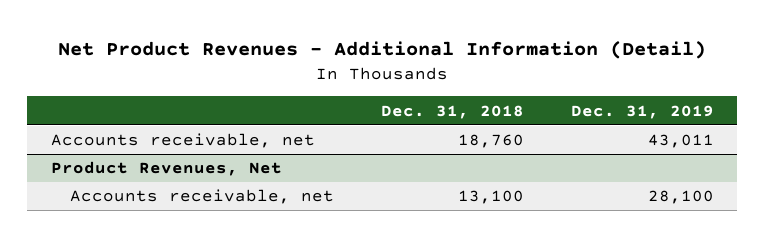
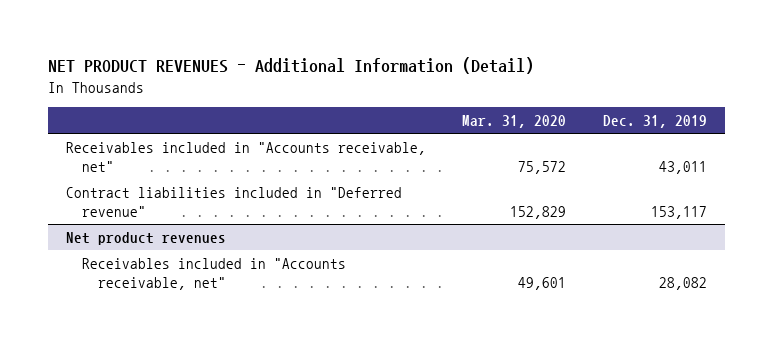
- Net Product Revenues - Additional Information (Detail)
+ NET PRODUCT REVENUES - Additional Information (Detail)
- | Dec. 31, 2018 | Dec. 31, 2019
+ | Mar. 31, 2020 | Dec. 31, 2019
- Accounts receivable, net | 18,760 | 43,011
- Product Revenues, Net
- Accounts receivable, net | 13,100 | 28,100
+ Receivables included in "Accounts receivable, net" | 75,572 | 43,011
+ Contract liabilities included in "Deferred revenue" | 152,829 | 153,117
+ Net product revenues
+ Receivables included in "Accounts receivable, net" | 49,601 | 28,082

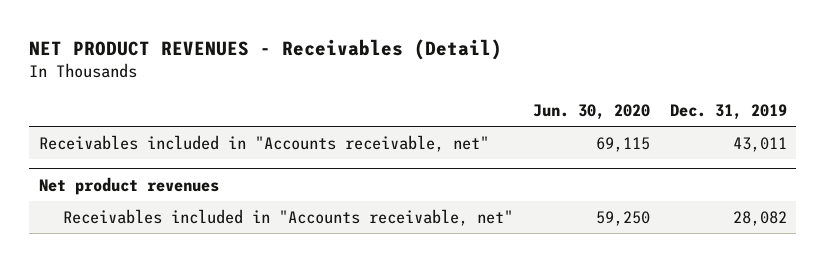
- NET PRODUCT REVENUES - Additional Information (Detail)
+ NET PRODUCT REVENUES - Receivables (Detail)
- | Mar. 31, 2020 | Dec. 31, 2019
+ | Jun. 30, 2020 | Dec. 31, 2019
- Contract liabilities included in "Deferred revenue" | 152,829 | 153,117

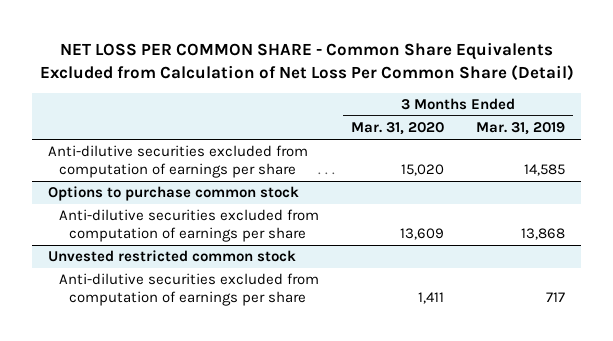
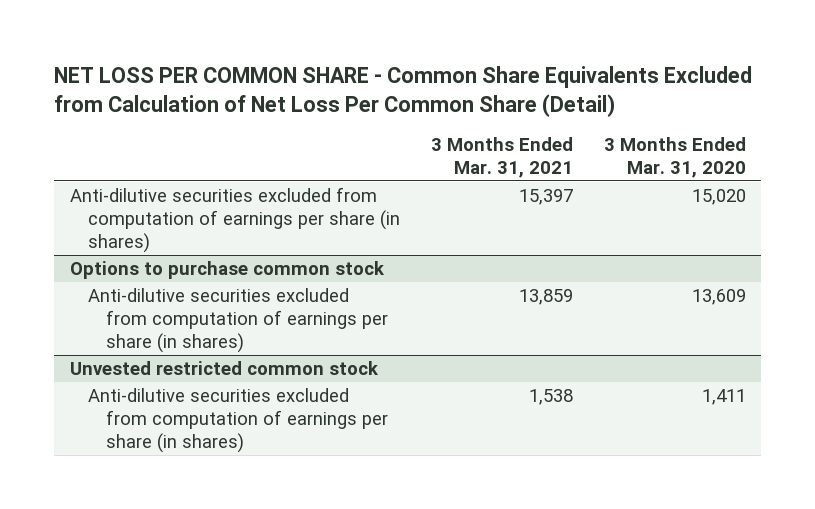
- | 3 Months Ended Mar. 31, 2020 | 3 Months Ended Mar. 31, 2019
+ | 3 Months Ended Mar. 31, 2021 | 3 Months Ended Mar. 31, 2020
- Anti-dilutive securities excluded from computation of earnings per share | 15,020 | 14,585
+ Anti-dilutive securities excluded from computation of earnings per share (in shares) | 15,397 | 15,020
@ Options to purchase common stock
- Anti-dilutive securities excluded from computation of earnings per share | 13,609 | 13,868
+ Anti-dilutive securities excluded from computation of earnings per share (in shares) | 13,859 | 13,609
@ Unvested restricted common stock
- Anti-dilutive securities excluded from computation of earnings per share | 1,411 | 717
+ Anti-dilutive securities excluded from computation of earnings per share (in shares) | 1,538 | 1,411

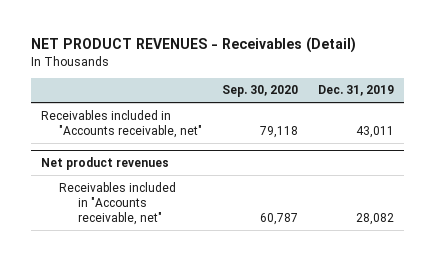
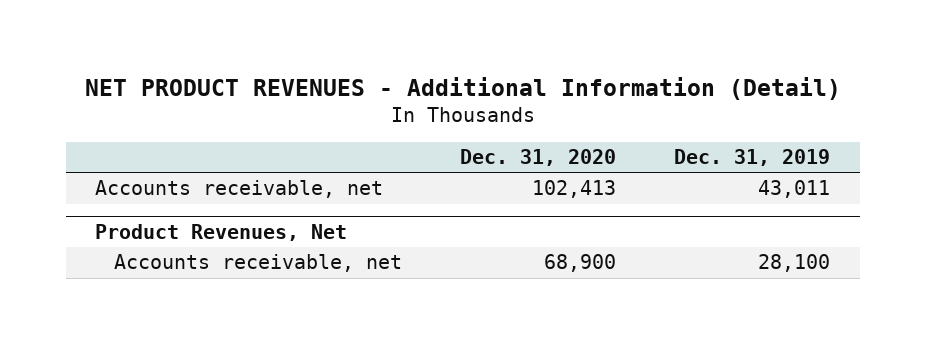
- NET PRODUCT REVENUES - Receivables (Detail)
+ NET PRODUCT REVENUES - Additional Information (Detail)
- | Sep. 30, 2020 | Dec. 31, 2019
+ | Dec. 31, 2020 | Dec. 31, 2019
- Receivables included in "Accounts receivable, net" | 79,118 | 43,011
- Net product revenues
- Receivables included in "Accounts receivable, net" | 60,787 | 28,082
+ Accounts receivable, net | 102,413 | 43,011
+ Product Revenues, Net
+ Accounts receivable, net | 68,900 | 28,100

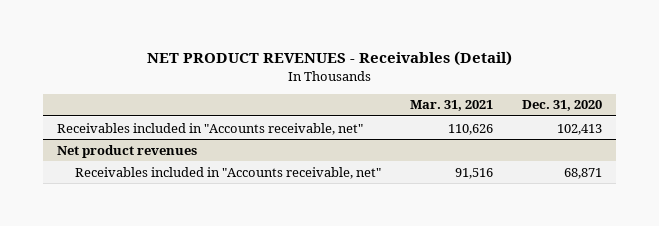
- NET PRODUCT REVENUES - Additional Information (Detail)
+ NET PRODUCT REVENUES - Receivables (Detail)
- | Dec. 31, 2020 | Dec. 31, 2019
+ | Mar. 31, 2021 | Dec. 31, 2020
- Accounts receivable, net | 102,413 | 43,011
- Product Revenues, Net
- Accounts receivable, net | 68,900 | 28,100
+ Receivables included in "Accounts receivable, net" | 110,626 | 102,413
+ Net product revenues
+ Receivables included in "Accounts receivable, net" | 91,516 | 68,871

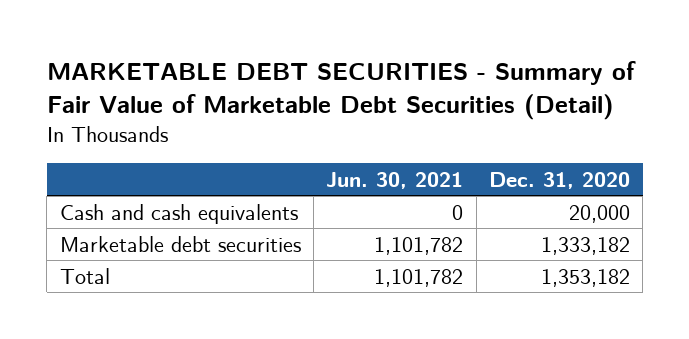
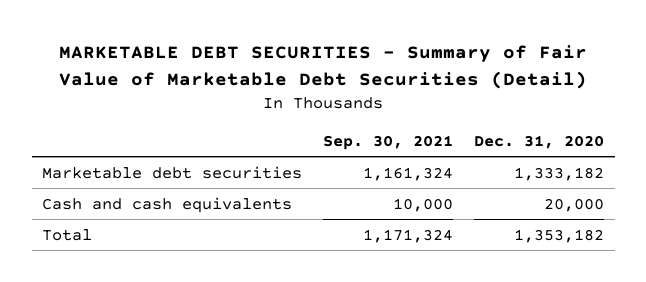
- | Jun. 30, 2021 | Dec. 31, 2020
+ | Sep. 30, 2021 | Dec. 31, 2020
moved down: Cash and cash equivalents | 10,000 | 20,000

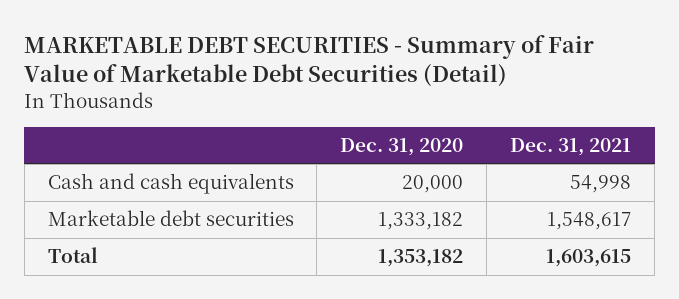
- | Sep. 30, 2021 | Dec. 31, 2020
+ | Dec. 31, 2020 | Dec. 31, 2021
moved down: Marketable debt securities | 1,333,182 | 1,548,617

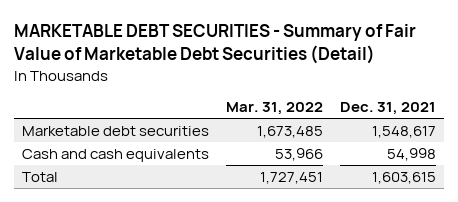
- | Dec. 31, 2020 | Dec. 31, 2021
+ | Mar. 31, 2022 | Dec. 31, 2021
moved down: Cash and cash equivalents | 53,966 | 54,998

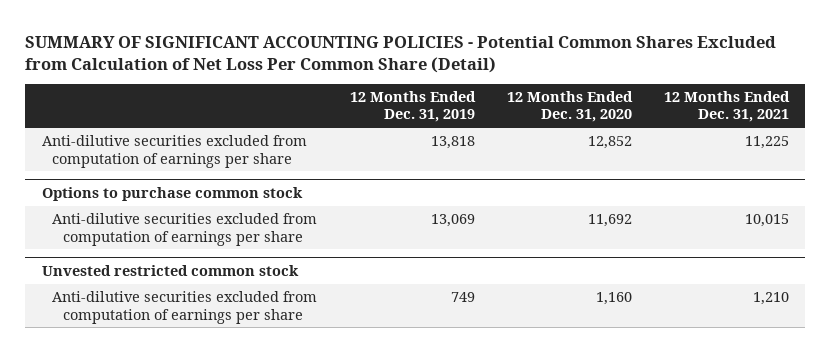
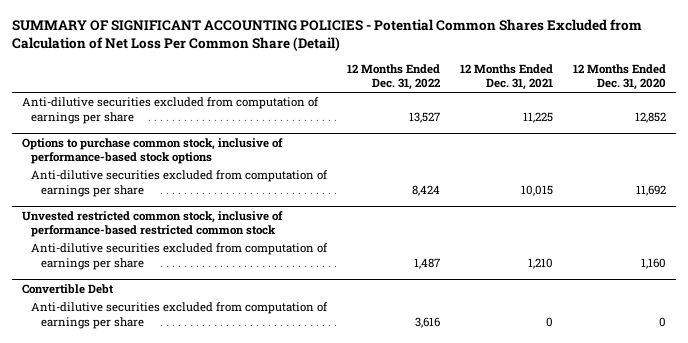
- | 12 Months Ended Dec. 31, 2019 | 12 Months Ended Dec. 31, 2020 | 12 Months Ended Dec. 31, 2021
+ | 12 Months Ended Dec. 31, 2022 | 12 Months Ended Dec. 31, 2021 | 12 Months Ended Dec. 31, 2020
- Options to purchase common stock
+ Options to purchase common stock, inclusive of performance-based stock options
- Unvested restricted common stock
+ Unvested restricted common stock, inclusive of performance-based restricted common stock
+ Convertible Debt
+ Anti-dilutive securities excluded from computation of earnings per share | 3,616 | 0 | 0

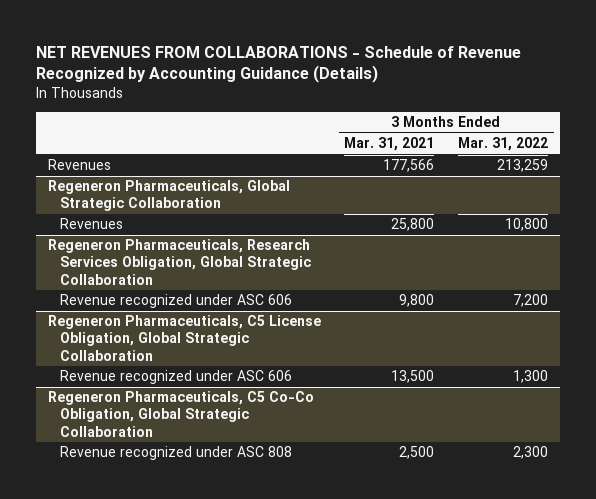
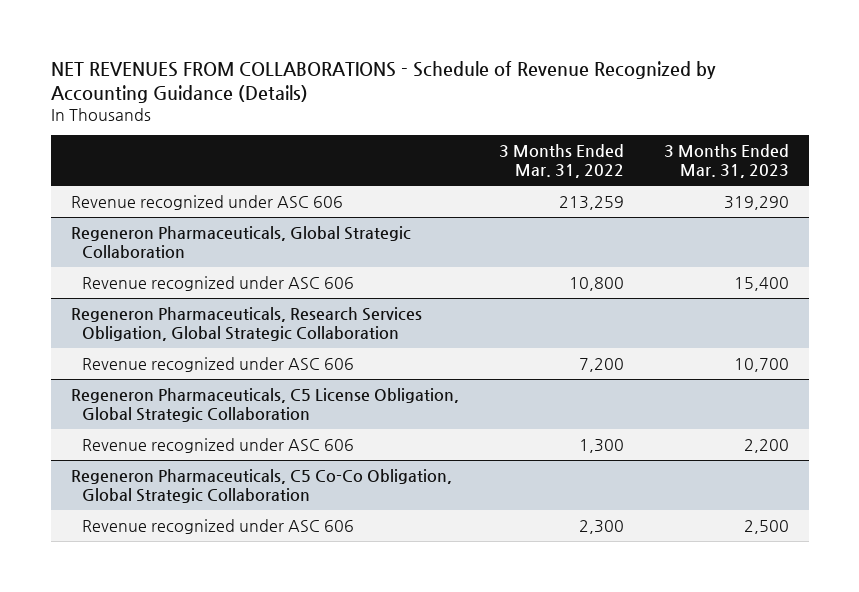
- | 3 Months Ended Mar. 31, 2021 | 3 Months Ended Mar. 31, 2022
+ | 3 Months Ended Mar. 31, 2022 | 3 Months Ended Mar. 31, 2023
- Revenues | 177,566 | 213,259
+ Revenue recognized under ASC 606 | 213,259 | 319,290
@ Regeneron Pharmaceuticals, Global Strategic Collaboration
- Revenues | 25,800 | 10,800
+ Revenue recognized under ASC 606 | 10,800 | 15,400
@ Regeneron Pharmaceuticals, C5 Co-Co Obligation, Global Strategic Collaboration
- Revenue recognized under ASC 808 | 2,500 | 2,300
+ Revenue recognized under ASC 606 | 2,300 | 2,500

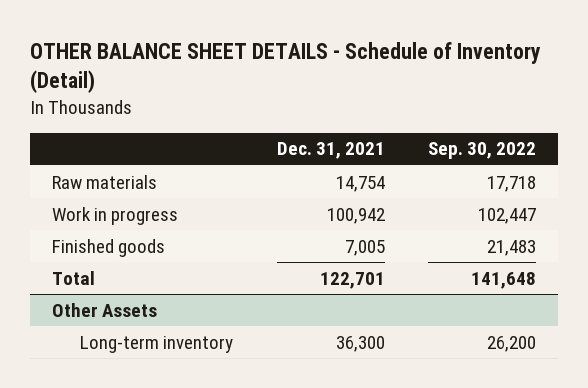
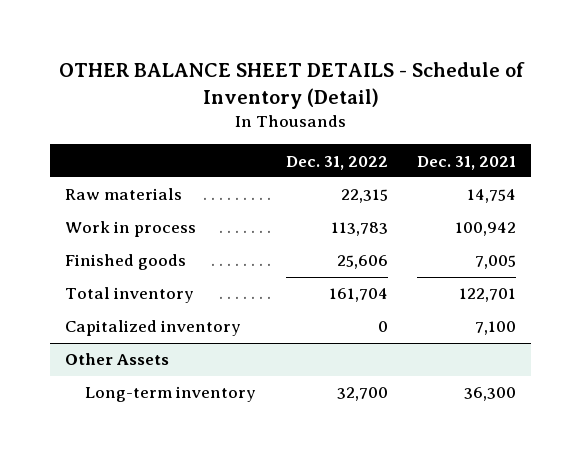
- | Dec. 31, 2021 | Sep. 30, 2022
+ | Dec. 31, 2022 | Dec. 31, 2021
- Work in progress | 100,942 | 102,447
+ Work in process | 113,783 | 100,942
- Total | 122,701 | 141,648
+ Total inventory | 161,704 | 122,701
+ Capitalized inventory | 0 | 7,100

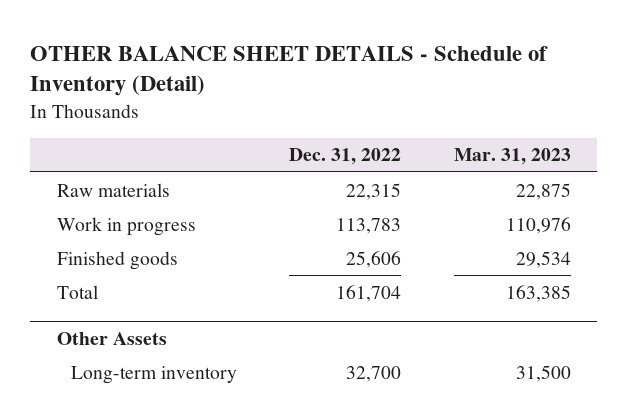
- | Dec. 31, 2022 | Dec. 31, 2021
+ | Dec. 31, 2022 | Mar. 31, 2023
- Work in process | 113,783 | 100,942
+ Work in progress | 113,783 | 110,976
- Total inventory | 161,704 | 122,701
- Capitalized inventory | 0 | 7,100
+ Total | 161,704 | 163,385

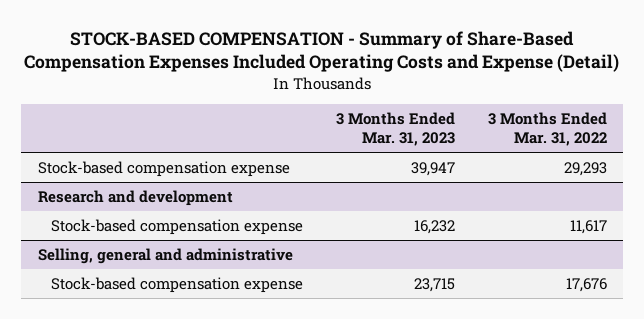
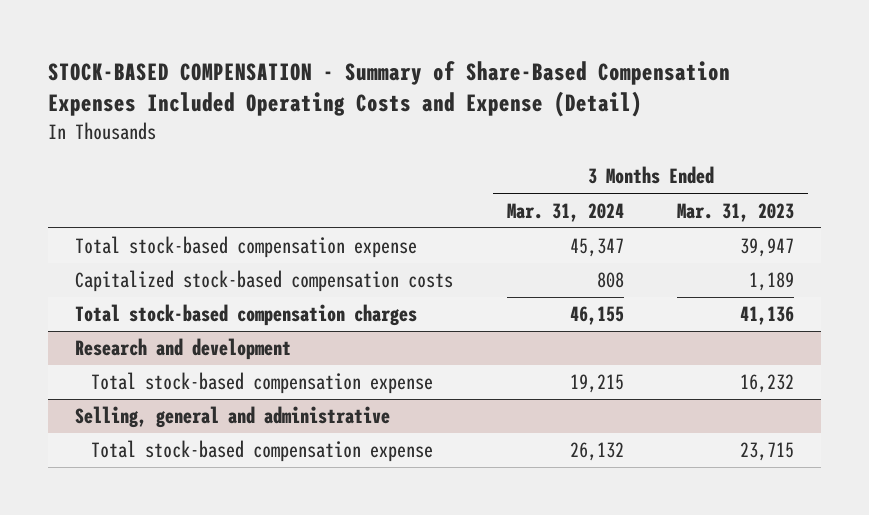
- | 3 Months Ended Mar. 31, 2023 | 3 Months Ended Mar. 31, 2022
+ | 3 Months Ended Mar. 31, 2024 | 3 Months Ended Mar. 31, 2023
- Stock-based compensation expense | 39,947 | 29,293
+ Total stock-based compensation expense | 45,347 | 39,947
+ Capitalized stock-based compensation costs | 808 | 1,189
+ Total stock-based compensation charges | 46,155 | 41,136
@ Research and development
- Stock-based compensation expense | 16,232 | 11,617
+ Total stock-based compensation expense | 19,215 | 16,232
@ Selling, general and administrative
- Stock-based compensation expense | 23,715 | 17,676
+ Total stock-based compensation expense | 26,132 | 23,715

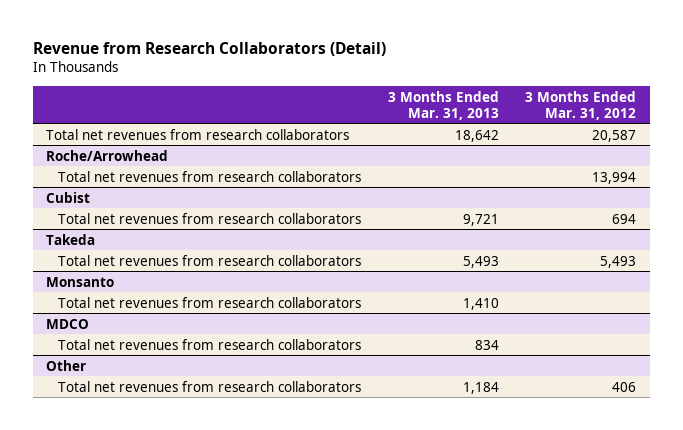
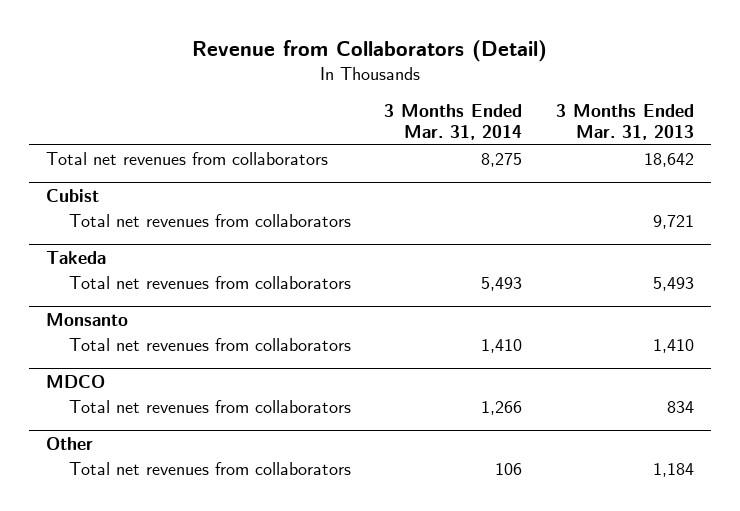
- Revenue from Research Collaborators (Detail)
+ Revenue from Collaborators (Detail)
- | 3 Months Ended Mar. 31, 2013 | 3 Months Ended Mar. 31, 2012
+ | 3 Months Ended Mar. 31, 2014 | 3 Months Ended Mar. 31, 2013
- Total net revenues from research collaborators | 18,642 | 20,587
- Roche/Arrowhead
- Total net revenues from research collaborators | | 13,994
+ Total net revenues from collaborators | 8,275 | 18,642
@ Cubist
- Total net revenues from research collaborators | 9,721 | 694
+ Total net revenues from collaborators | | 9,721
@ Takeda
- Total net revenues from research collaborators | 5,493 | 5,493
+ Total net revenues from collaborators | 5,493 | 5,493
@ Monsanto
- Total net revenues from research collaborators | 1,410 |
+ Total net revenues from collaborators | 1,410 | 1,410
@ MDCO
- Total net revenues from research collaborators | 834 |
+ Total net revenues from collaborators | 1,266 | 834
@ Other
- Total net revenues from research collaborators | 1,184 | 406
+ Total net revenues from collaborators | 106 | 1,184

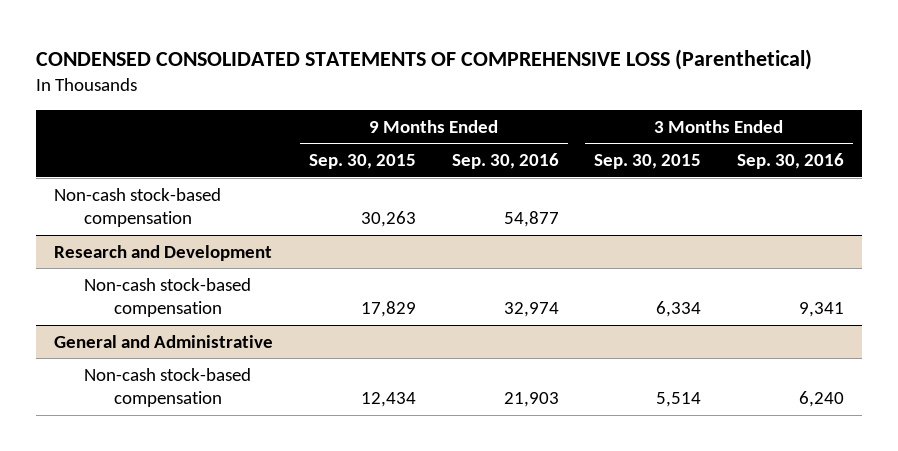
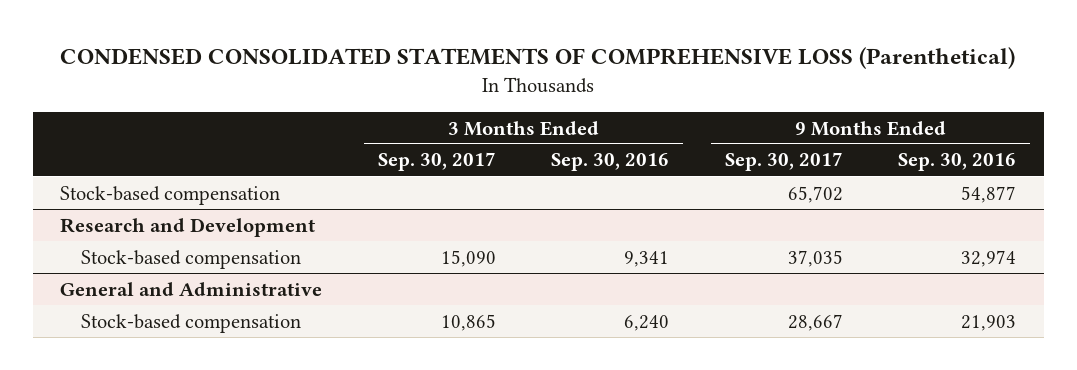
- | 9 Months Ended Sep. 30, 2015 | 9 Months Ended Sep. 30, 2016 | 3 Months Ended Sep. 30, 2015 | 3 Months Ended Sep. 30, 2016
+ | 3 Months Ended Sep. 30, 2017 | 3 Months Ended Sep. 30, 2016 | 9 Months Ended Sep. 30, 2017 | 9 Months Ended Sep. 30, 2016
- Non-cash stock-based compensation | 30,263 | 54,877 | |
+ Stock-based compensation | | | 65,702 | 54,877
@ Research and Development
- Non-cash stock-based compensation | 17,829 | 32,974 | 6,334 | 9,341
+ Stock-based compensation | 15,090 | 9,341 | 37,035 | 32,974
@ General and Administrative
- Non-cash stock-based compensation | 12,434 | 21,903 | 5,514 | 6,240
+ Stock-based compensation | 10,865 | 6,240 | 28,667 | 21,903

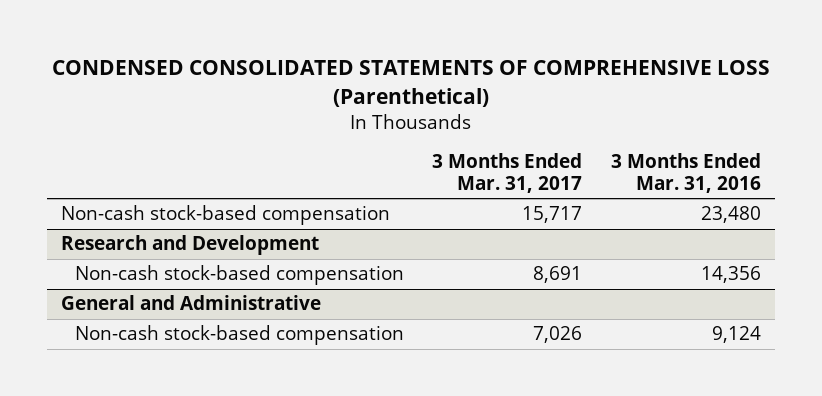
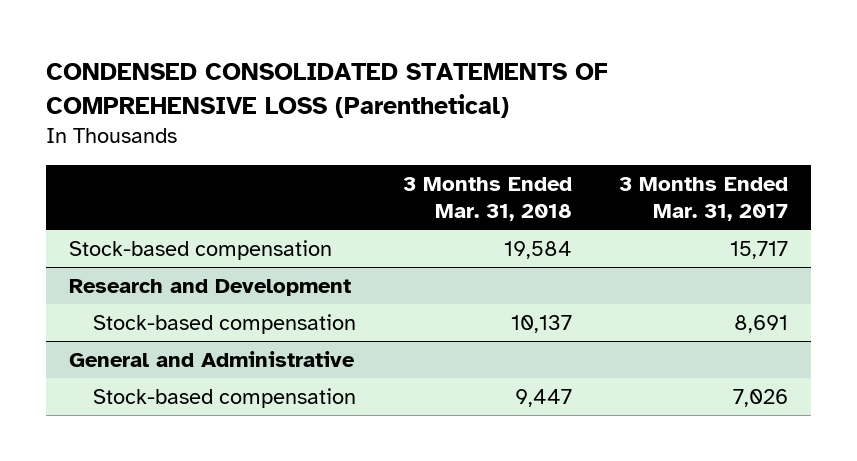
- | 3 Months Ended Mar. 31, 2017 | 3 Months Ended Mar. 31, 2016
+ | 3 Months Ended Mar. 31, 2018 | 3 Months Ended Mar. 31, 2017
- Non-cash stock-based compensation | 15,717 | 23,480
+ Stock-based compensation | 19,584 | 15,717
@ Research and Development
- Non-cash stock-based compensation | 8,691 | 14,356
+ Stock-based compensation | 10,137 | 8,691
@ General and Administrative
- Non-cash stock-based compensation | 7,026 | 9,124
+ Stock-based compensation | 9,447 | 7,026

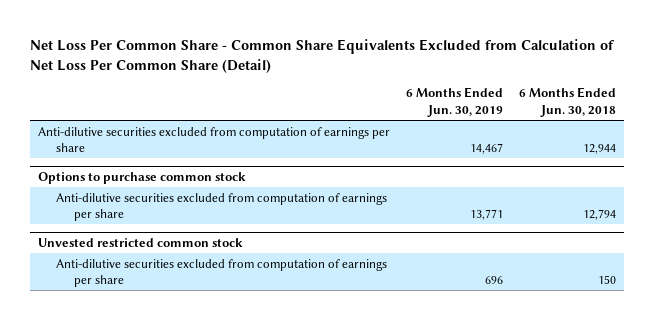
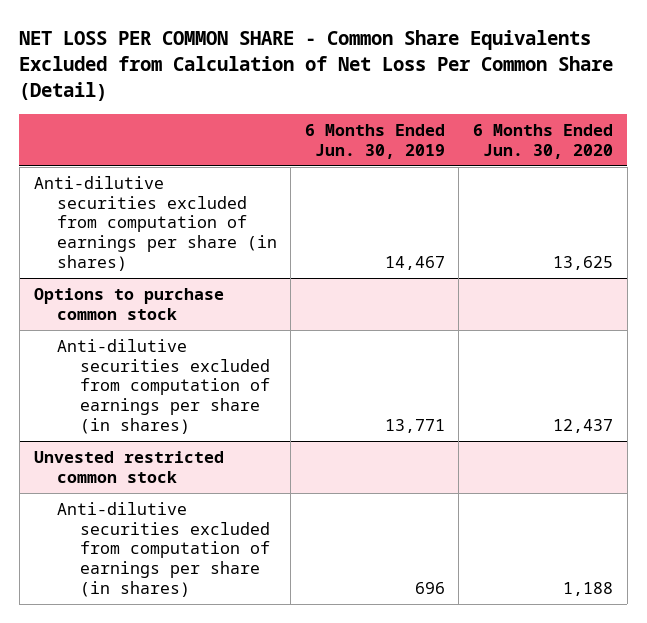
- Net Loss Per Common Share - Common Share Equivalents Excluded from Calculation of Net Loss Per Common Share (Detail)
+ NET LOSS PER COMMON SHARE - Common Share Equivalents Excluded from Calculation of Net Loss Per Common Share (Detail)
- | 6 Months Ended Jun. 30, 2019 | 6 Months Ended Jun. 30, 2018
+ | 6 Months Ended Jun. 30, 2019 | 6 Months Ended Jun. 30, 2020
- Anti-dilutive securities excluded from computation of earnings per share | 14,467 | 12,944
+ Anti-dilutive securities excluded from computation of earnings per share (in shares) | 14,467 | 13,625
@ Options to purchase common stock
- Anti-dilutive securities excluded from computation of earnings per share | 13,771 | 12,794
+ Anti-dilutive securities excluded from computation of earnings per share (in shares) | 13,771 | 12,437
@ Unvested restricted common stock
- Anti-dilutive securities excluded from computation of earnings per share | 696 | 150
+ Anti-dilutive securities excluded from computation of earnings per share (in shares) | 696 | 1,188

